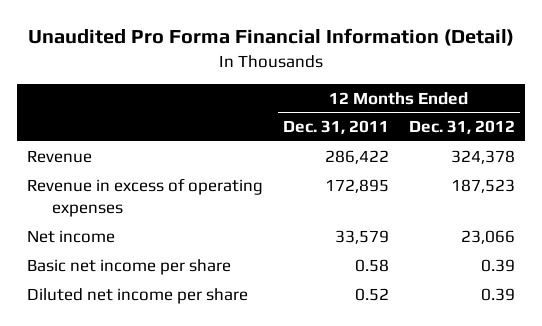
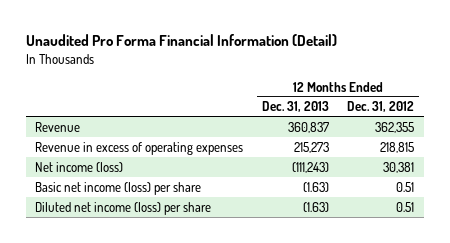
- | 12 Months Ended Dec. 31, 2011 | 12 Months Ended Dec. 31, 2012
+ | 12 Months Ended Dec. 31, 2013 | 12 Months Ended Dec. 31, 2012
- Revenue | 286,422 | 324,378
- Revenue in excess of operating expenses | 172,895 | 187,523
- Net income | 33,579 | 23,066
- Basic net income per share | 0.58 | 0.39
- Diluted net income per share | 0.52 | 0.39
+ Revenue | 360,837 | 362,355
+ Revenue in excess of operating expenses | 215,273 | 218,815
+ Net income (loss) | (111,243) | 30,381
+ Basic net income (loss) per share | (1.63) | 0.51
+ Diluted net income (loss) per share | (1.63) | 0.51

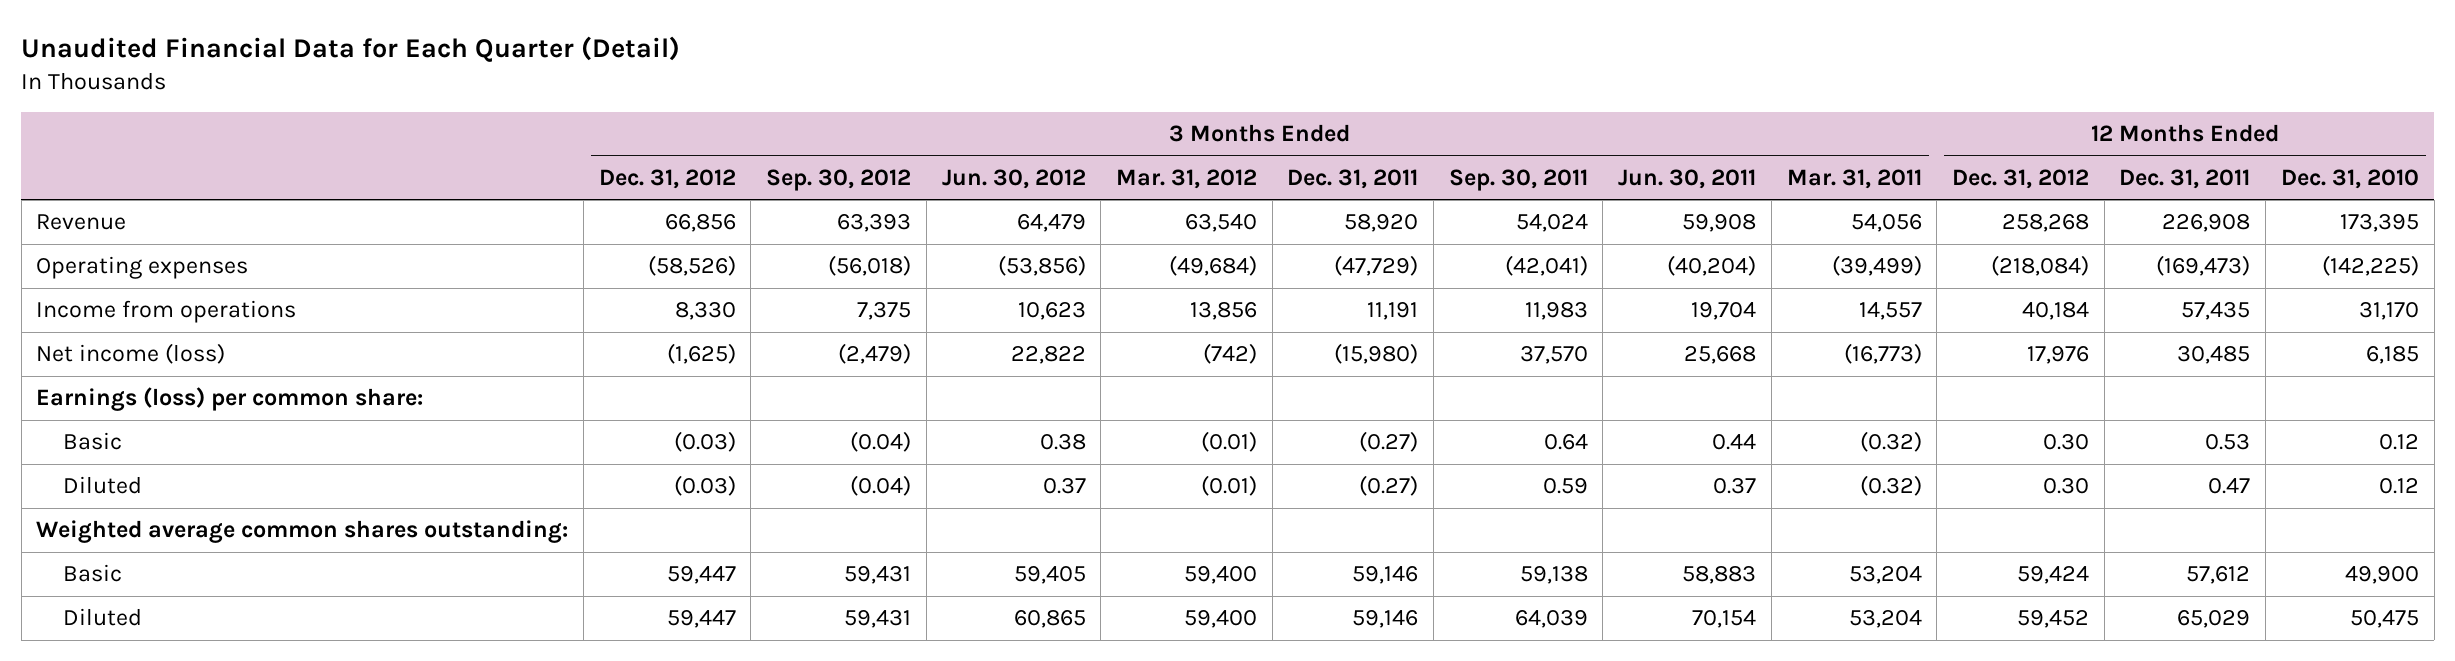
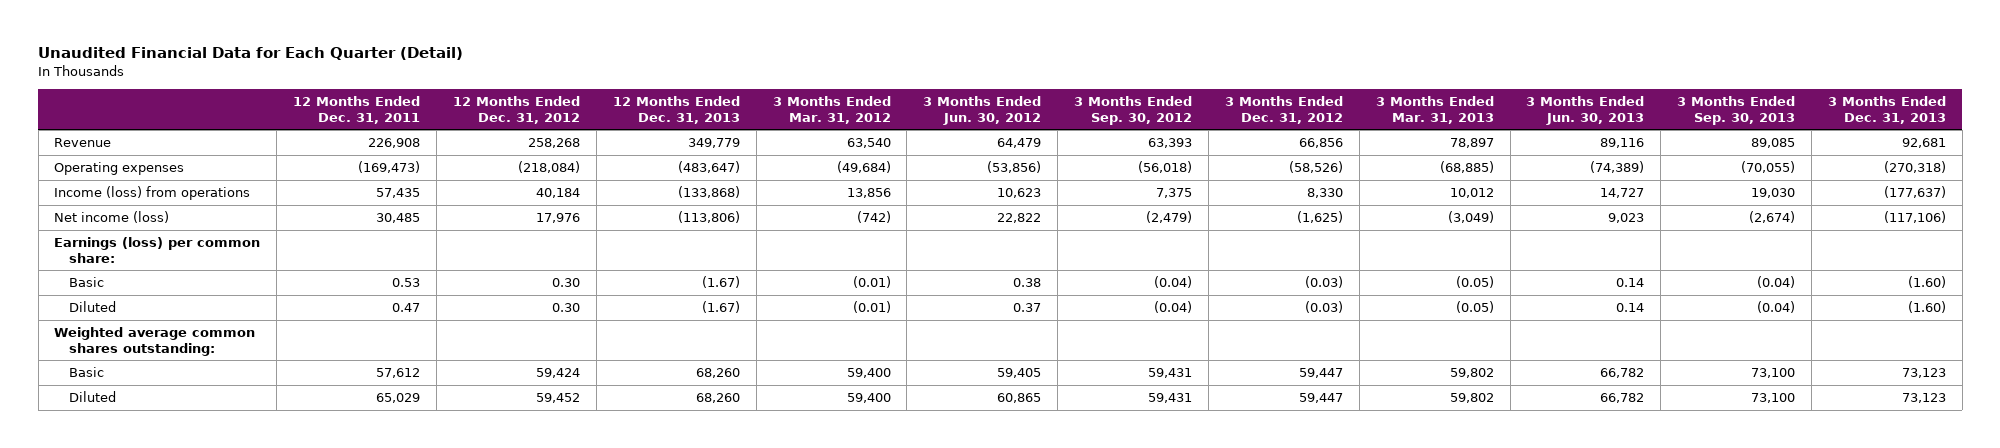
- | 3 Months Ended Dec. 31, 2012 | 3 Months Ended Sep. 30, 2012 | 3 Months Ended Jun. 30, 2012 | 3 Months Ended Mar. 31, 2012 | 3 Months Ended Dec. 31, 2011 | 3 Months Ended Sep. 30, 2011 | 3 Months Ended Jun. 30, 2011 | 3 Months Ended Mar. 31, 2011 | 12 Months Ended Dec. 31, 2012 | 12 Months Ended Dec. 31, 2011 | 12 Months Ended Dec. 31, 2010
+ | 12 Months Ended Dec. 31, 2011 | 12 Months Ended Dec. 31, 2012 | 12 Months Ended Dec. 31, 2013 | 3 Months Ended Mar. 31, 2012 | 3 Months Ended Jun. 30, 2012 | 3 Months Ended Sep. 30, 2012 | 3 Months Ended Dec. 31, 2012 | 3 Months Ended Mar. 31, 2013 | 3 Months Ended Jun. 30, 2013 | 3 Months Ended Sep. 30, 2013 | 3 Months Ended Dec. 31, 2013
- Income from operations | 8,330 | 7,375 | 10,623 | 13,856 | 11,191 | 11,983 | 19,704 | 14,557 | 40,184 | 57,435 | 31,170
+ Income (loss) from operations | 57,435 | 40,184 | (133,868) | 13,856 | 10,623 | 7,375 | 8,330 | 10,012 | 14,727 | 19,030 | (177,637)

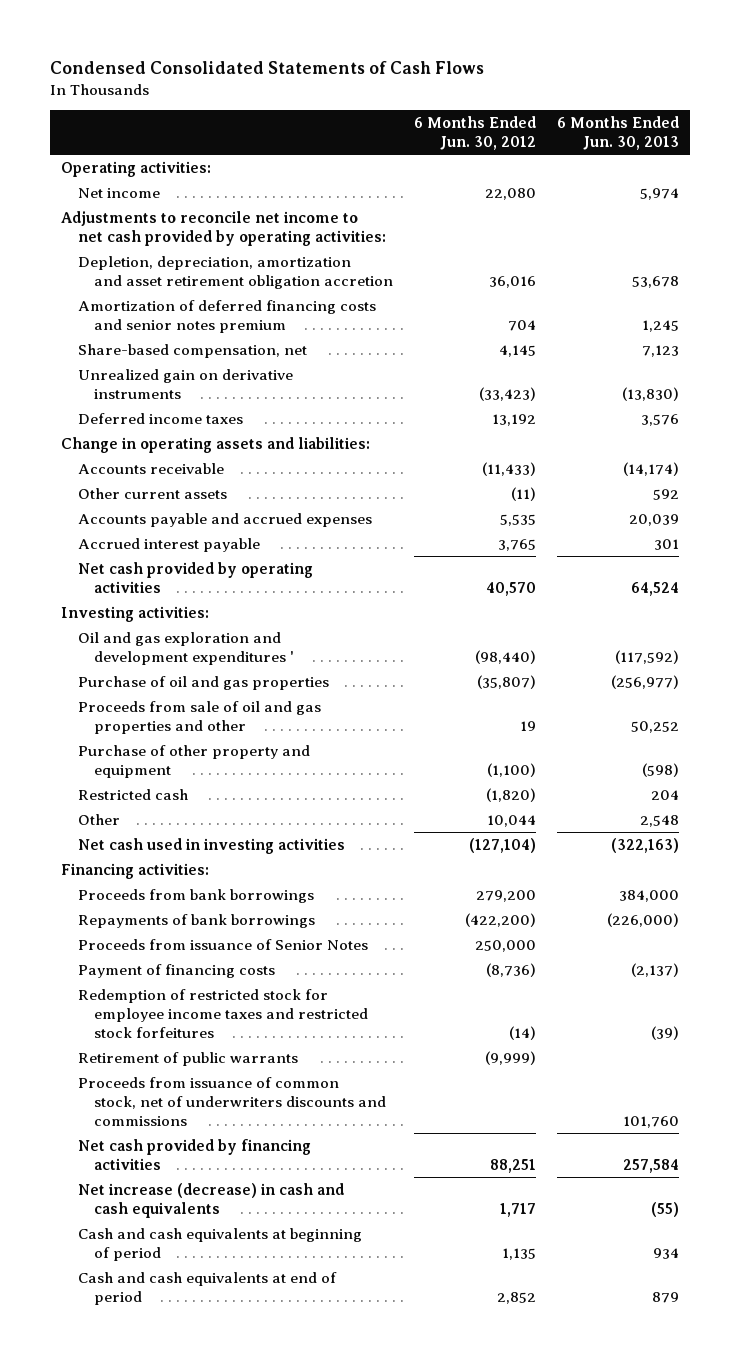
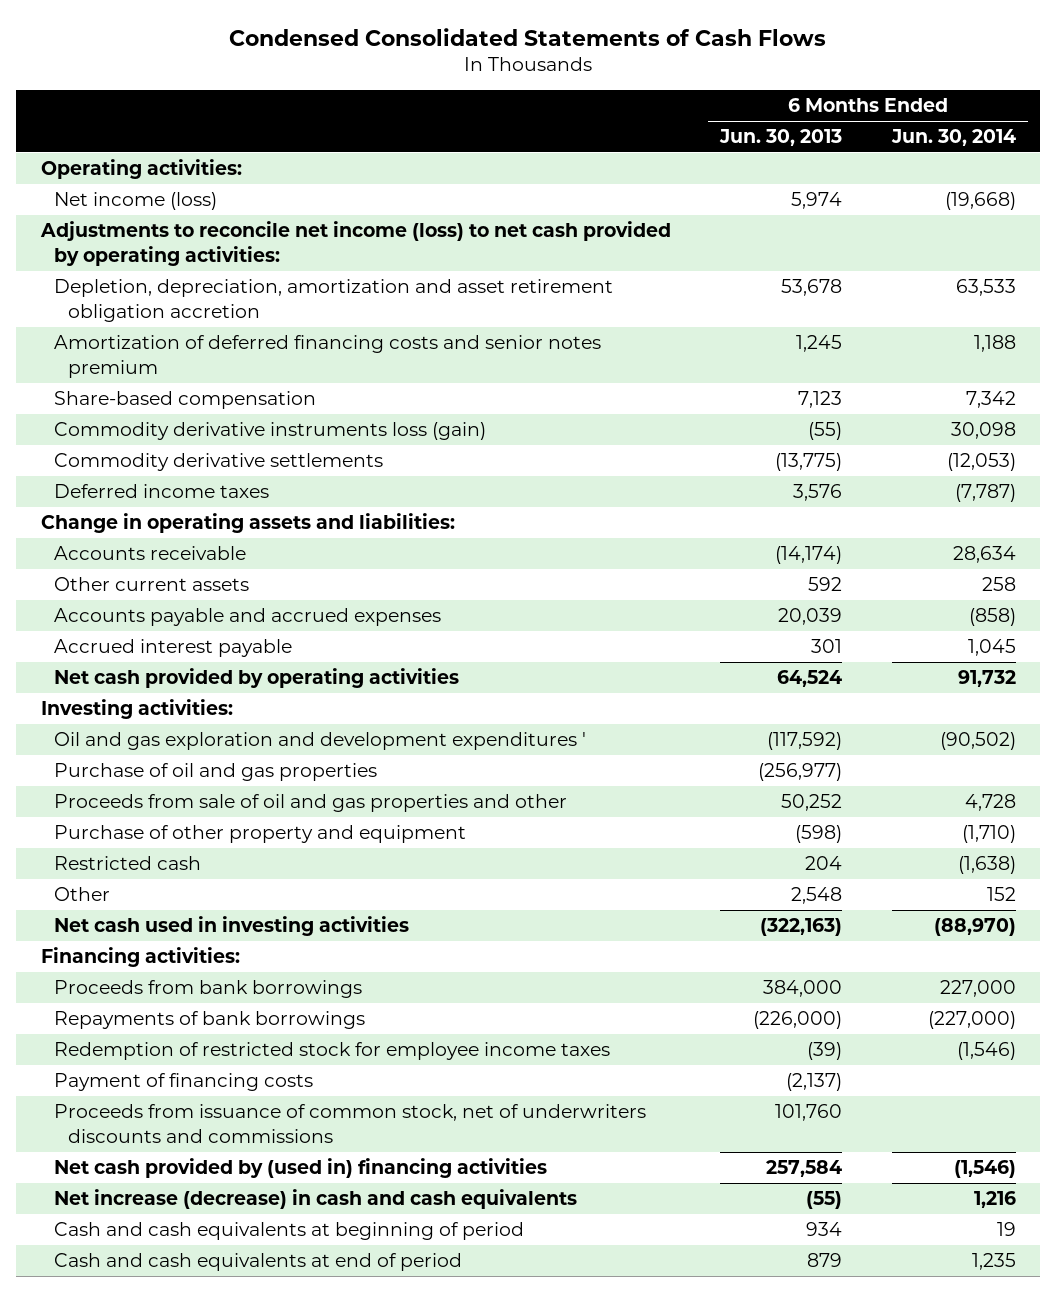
- | 6 Months Ended Jun. 30, 2012 | 6 Months Ended Jun. 30, 2013
+ | 6 Months Ended Jun. 30, 2013 | 6 Months Ended Jun. 30, 2014
- Net income | 22,080 | 5,974
- Adjustments to reconcile net income to net cash provided by operating activities:
+ Net income (loss) | 5,974 | (19,668)
+ Adjustments to reconcile net income (loss) to net cash provided by operating activities:
- Share-based compensation, net | 4,145 | 7,123
- Unrealized gain on derivative instruments | (33,423) | (13,830)
+ Share-based compensation | 7,123 | 7,342
+ Commodity derivative instruments loss (gain) | (55) | 30,098
+ Commodity derivative settlements | (13,775) | (12,053)
- Proceeds from issuance of Senior Notes | 250,000 |
+ Redemption of restricted stock for employee income taxes | (39) | (1,546)
- Redemption of restricted stock for employee income taxes and restricted stock forfeitures | (14) | (39)
- Retirement of public warrants | (9,999) |
- Net cash provided by financing activities | 88,251 | 257,584
+ Net cash provided by (used in) financing activities | 257,584 | (1,546)

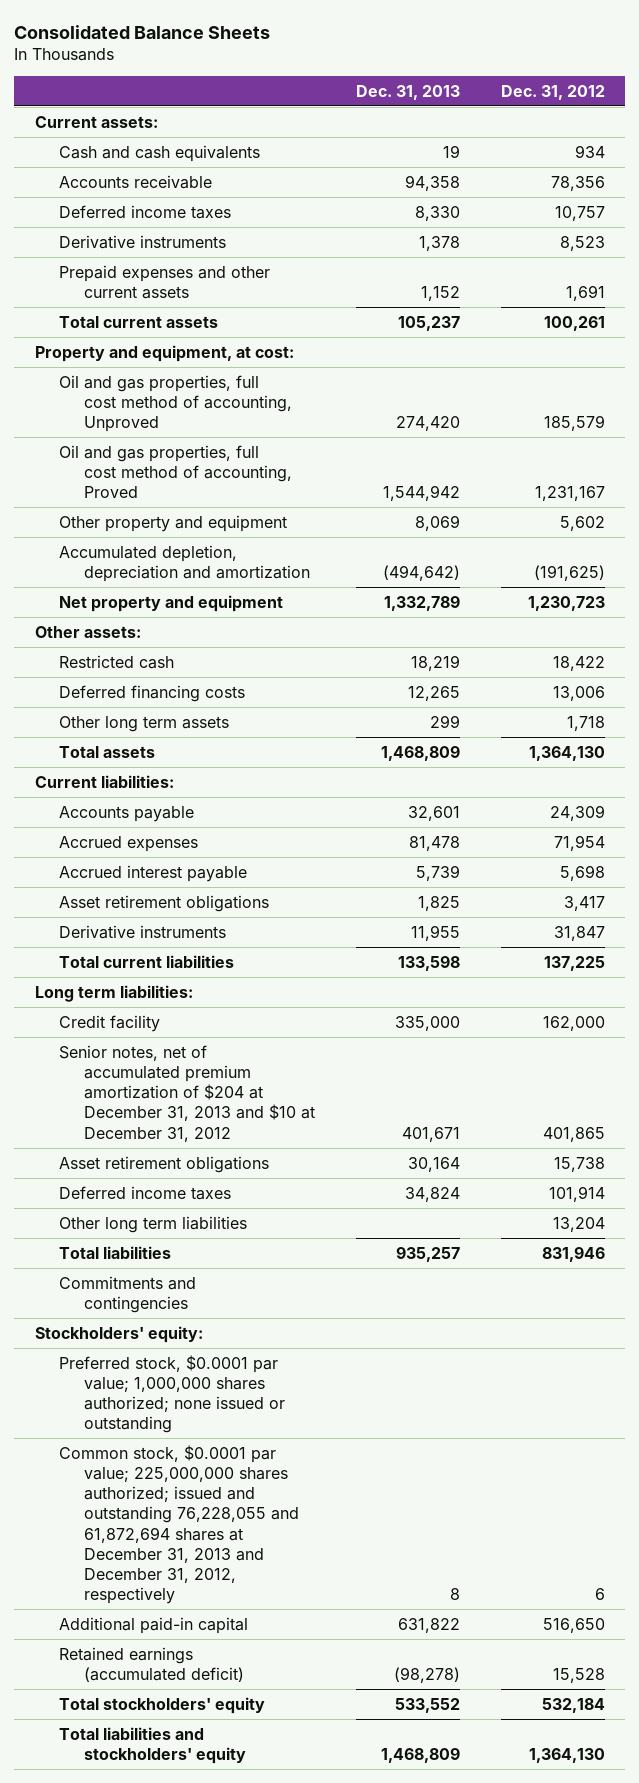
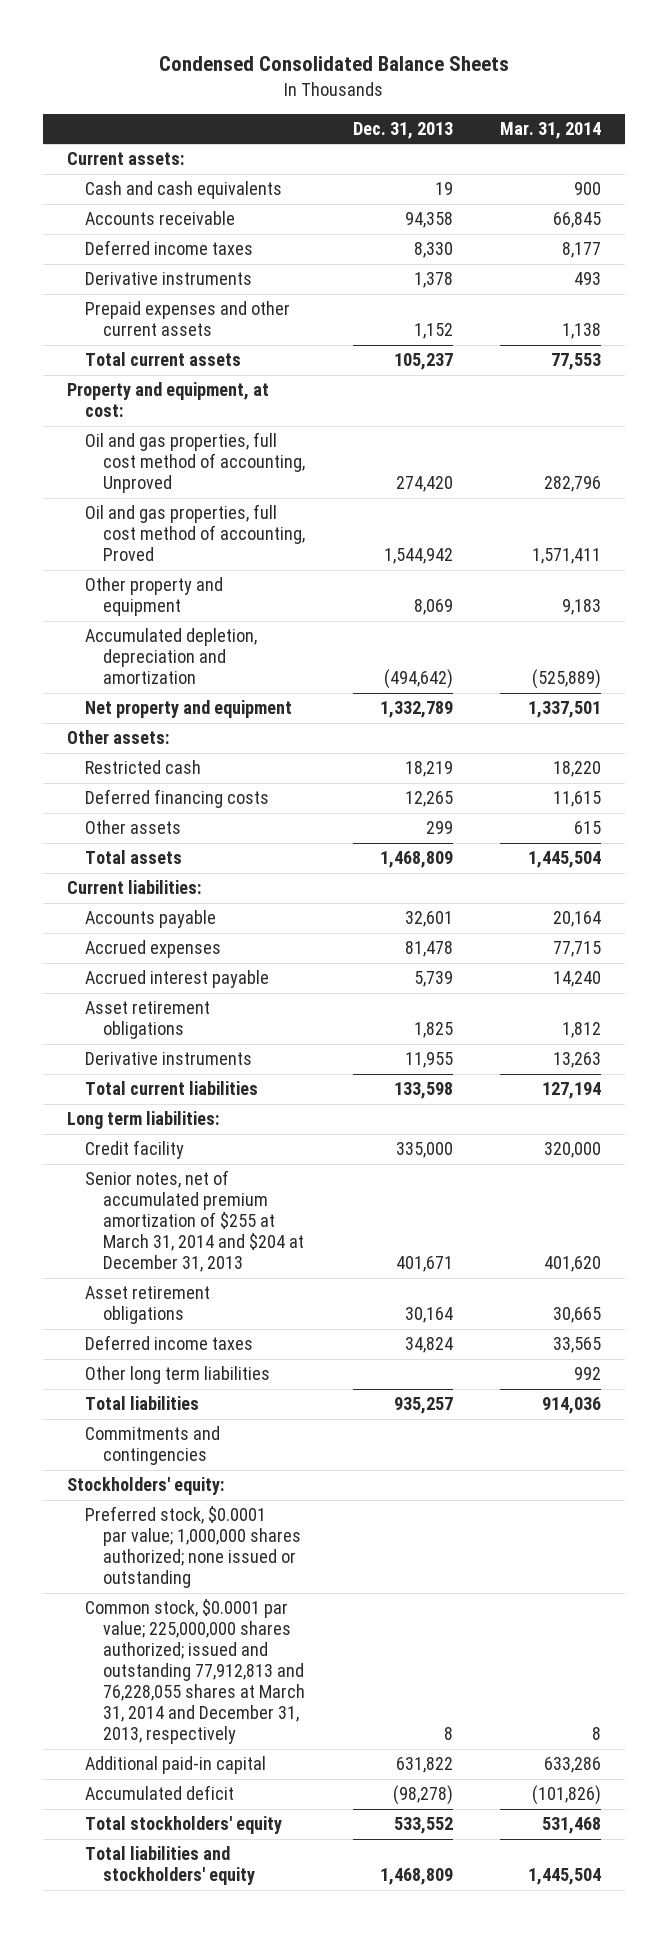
- Consolidated Balance Sheets
+ Condensed Consolidated Balance Sheets
- | Dec. 31, 2013 | Dec. 31, 2012
+ | Dec. 31, 2013 | Mar. 31, 2014
- Other long term assets | 299 | 1,718
+ Other assets | 299 | 615
- Senior notes, net of accumulated premium amortization of $204 at December 31, 2013 and $10 at December 31, 2012 | 401,671 | 401,865
+ Senior notes, net of accumulated premium amortization of $255 at March 31, 2014 and $204 at December 31, 2013 | 401,671 | 401,620
- Common stock, $0.0001 par value; 225,000,000 shares authorized; issued and outstanding 76,228,055 and 61,872,694 shares at December 31, 2013 and December 31, 2012, respectively | 8 | 6
+ Common stock, $0.0001 par value; 225,000,000 shares authorized; issued and outstanding 77,912,813 and 76,228,055 shares at March 31, 2014 and December 31, 2013, respectively | 8 | 8
- Retained earnings (accumulated deficit) | (98,278) | 15,528
+ Accumulated deficit | (98,278) | (101,826)

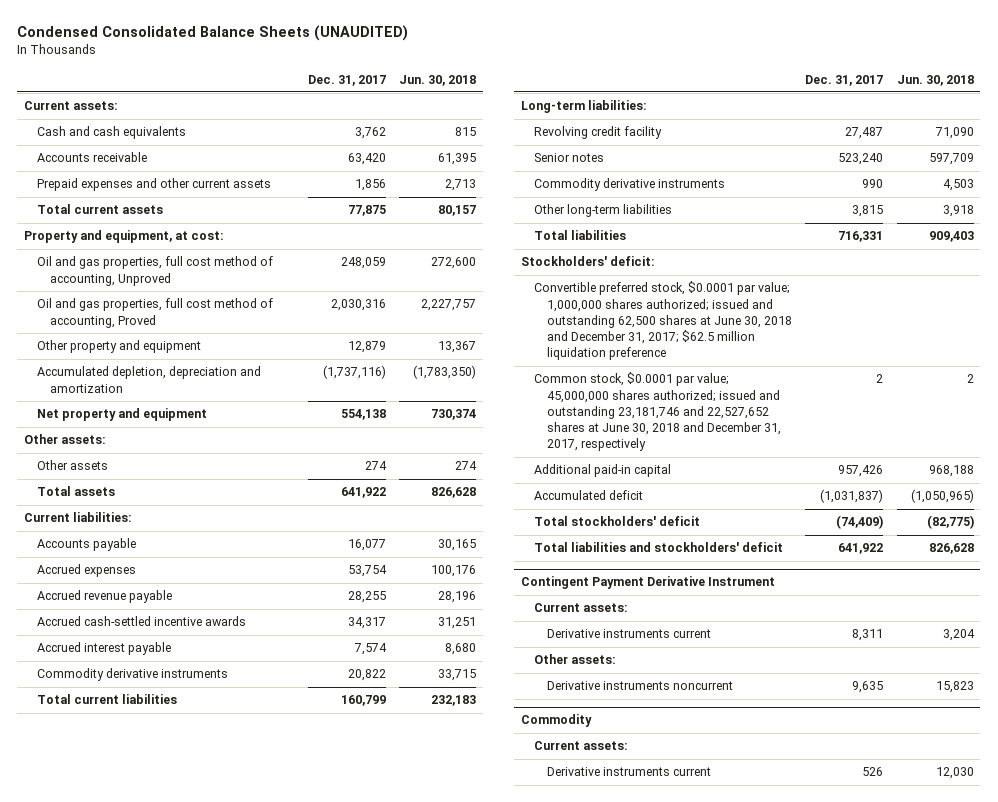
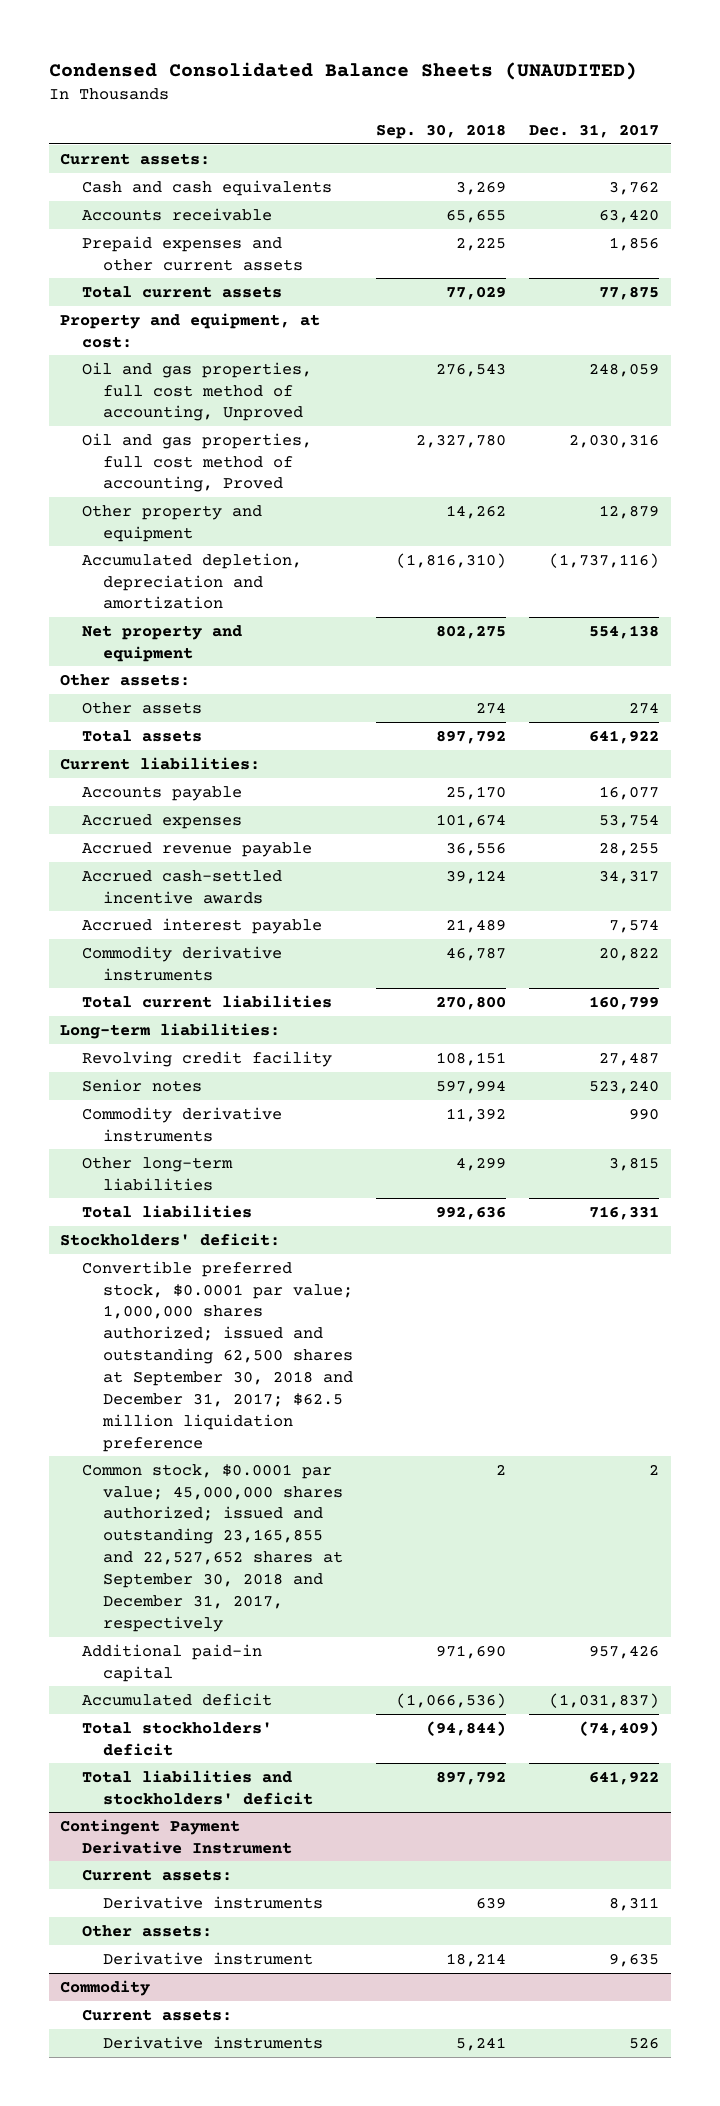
- | Dec. 31, 2017 | Jun. 30, 2018
+ | Sep. 30, 2018 | Dec. 31, 2017
- Convertible preferred stock, $0.0001 par value; 1,000,000 shares authorized; issued and outstanding 62,500 shares at June 30, 2018 and December 31, 2017; $62.5 million liquidation preference
- Common stock, $0.0001 par value; 45,000,000 shares authorized; issued and outstanding 23,181,746 and 22,527,652 shares at June 30, 2018 and December 31, 2017, respectively | 2 | 2
+ Convertible preferred stock, $0.0001 par value; 1,000,000 shares authorized; issued and outstanding 62,500 shares at September 30, 2018 and December 31, 2017; $62.5 million liquidation preference
+ Common stock, $0.0001 par value; 45,000,000 shares authorized; issued and outstanding 23,165,855 and 22,527,652 shares at September 30, 2018 and December 31, 2017, respectively | 2 | 2
@ Contingent Payment Derivative Instrument
- Derivative instruments current | 8,311 | 3,204
+ Derivative instruments | 639 | 8,311
- Derivative instruments noncurrent | 9,635 | 15,823
+ Derivative instrument | 18,214 | 9,635
@ Commodity
- Derivative instruments current | 526 | 12,030
+ Derivative instruments | 5,241 | 526

